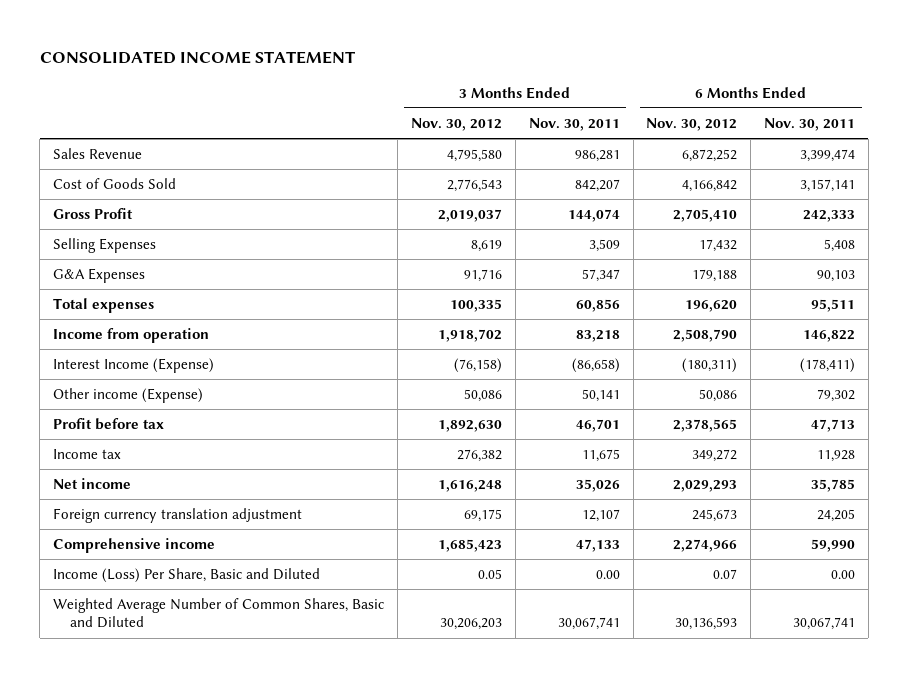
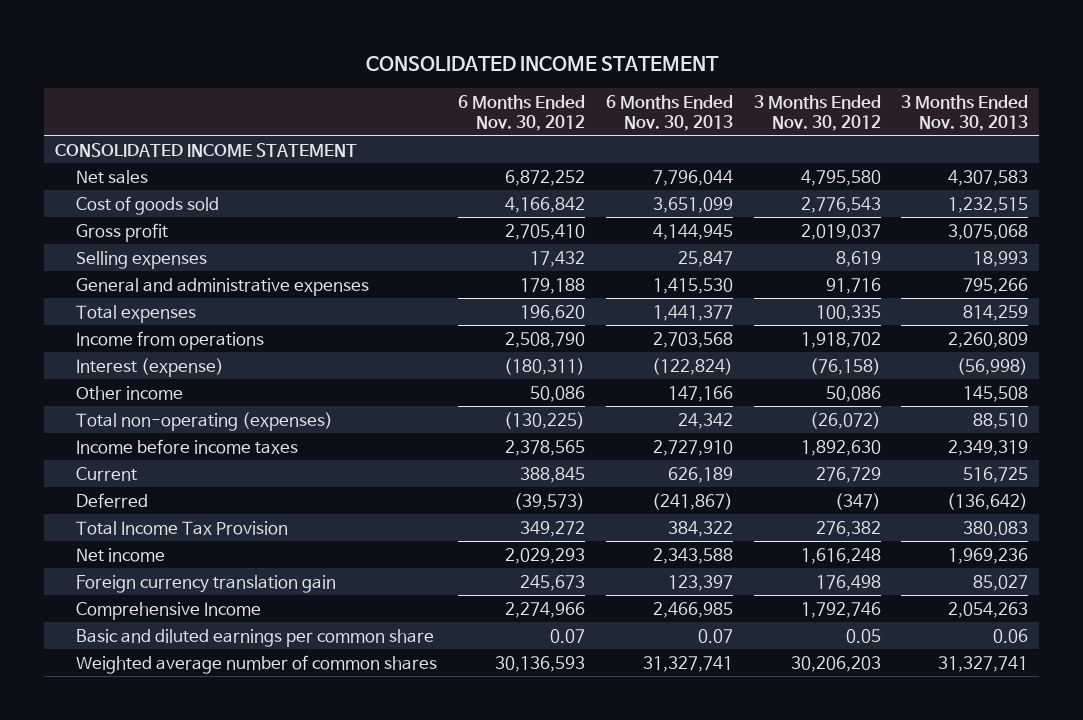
- | 3 Months Ended Nov. 30, 2012 | 3 Months Ended Nov. 30, 2011 | 6 Months Ended Nov. 30, 2012 | 6 Months Ended Nov. 30, 2011
+ | 6 Months Ended Nov. 30, 2012 | 6 Months Ended Nov. 30, 2013 | 3 Months Ended Nov. 30, 2012 | 3 Months Ended Nov. 30, 2013
- Sales Revenue | 4,795,580 | 986,281 | 6,872,252 | 3,399,474
- Cost of Goods Sold | 2,776,543 | 842,207 | 4,166,842 | 3,157,141
- Gross Profit | 2,019,037 | 144,074 | 2,705,410 | 242,333
- Selling Expenses | 8,619 | 3,509 | 17,432 | 5,408
- G&A Expenses | 91,716 | 57,347 | 179,188 | 90,103
+ CONSOLIDATED INCOME STATEMENT
+ Net sales | 6,872,252 | 7,796,044 | 4,795,580 | 4,307,583
+ Cost of goods sold | 4,166,842 | 3,651,099 | 2,776,543 | 1,232,515
+ Gross profit | 2,705,410 | 4,144,945 | 2,019,037 | 3,075,068
+ Selling expenses | 17,432 | 25,847 | 8,619 | 18,993
+ General and administrative expenses | 179,188 | 1,415,530 | 91,716 | 795,266
- Income from operation | 1,918,702 | 83,218 | 2,508,790 | 146,822
- Interest Income (Expense) | (76,158) | (86,658) | (180,311) | (178,411)
- Other income (Expense) | 50,086 | 50,141 | 50,086 | 79,302
- Profit before tax | 1,892,630 | 46,701 | 2,378,565 | 47,713
- Income tax | 276,382 | 11,675 | 349,272 | 11,928
+ Income from operations | 2,508,790 | 2,703,568 | 1,918,702 | 2,260,809
+ Interest (expense) | (180,311) | (122,824) | (76,158) | (56,998)
+ Other income | 50,086 | 147,166 | 50,086 | 145,508
+ Total non-operating (expenses) | (130,225) | 24,342 | (26,072) | 88,510
+ Income before income taxes | 2,378,565 | 2,727,910 | 1,892,630 | 2,349,319
+ Current | 388,845 | 626,189 | 276,729 | 516,725
+ Deferred | (39,573) | (241,867) | (347) | (136,642)
+ Total Income Tax Provision | 349,272 | 384,322 | 276,382 | 380,083
- Foreign currency translation adjustment | 69,175 | 12,107 | 245,673 | 24,205
- Comprehensive income | 1,685,423 | 47,133 | 2,274,966 | 59,990
- Income (Loss) Per Share, Basic and Diluted | 0.05 | 0.00 | 0.07 | 0.00
- Weighted Average Number of Common Shares, Basic and Diluted | 30,206,203 | 30,067,741 | 30,136,593 | 30,067,741
+ Foreign currency translation gain | 245,673 | 123,397 | 176,498 | 85,027
+ Comprehensive Income | 2,274,966 | 2,466,985 | 1,792,746 | 2,054,263
+ Basic and diluted earnings per common share | 0.07 | 0.07 | 0.05 | 0.06
+ Weighted average number of common shares | 30,136,593 | 31,327,741 | 30,206,203 | 31,327,741

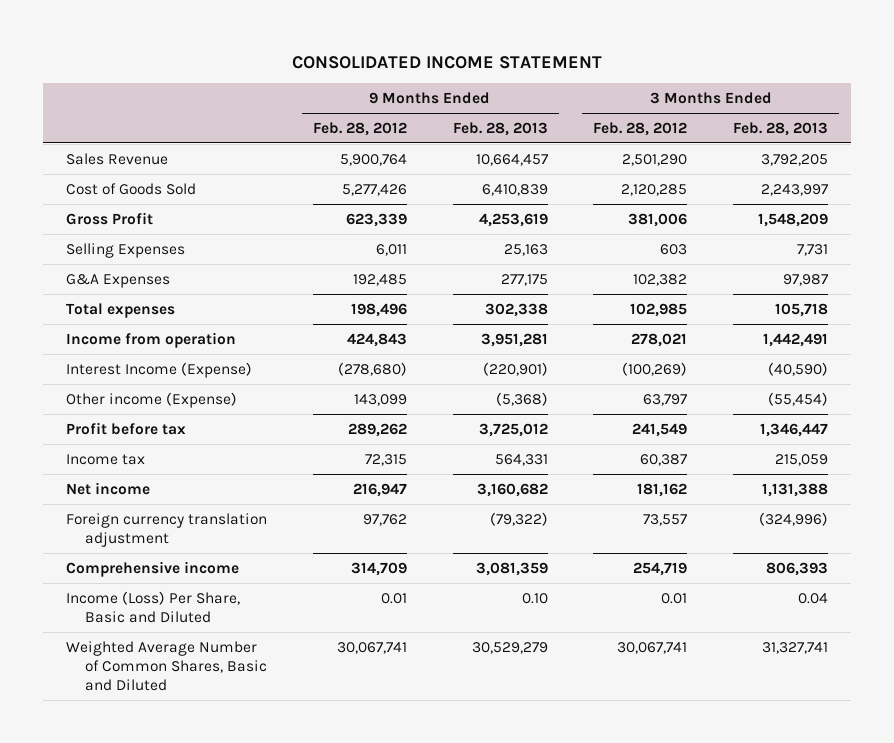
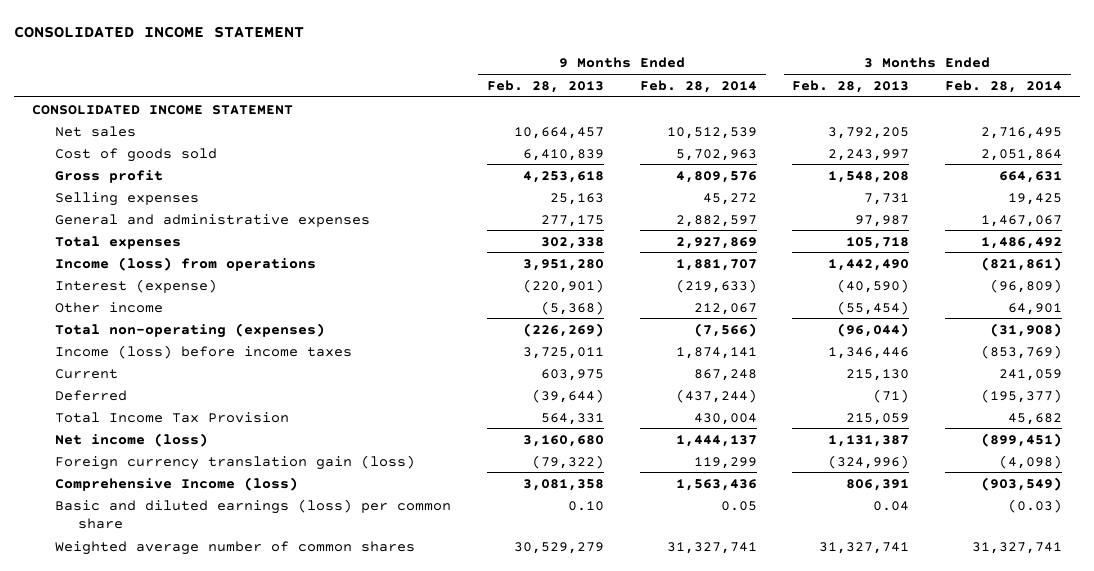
- | 9 Months Ended Feb. 28, 2012 | 9 Months Ended Feb. 28, 2013 | 3 Months Ended Feb. 28, 2012 | 3 Months Ended Feb. 28, 2013
+ | 9 Months Ended Feb. 28, 2013 | 9 Months Ended Feb. 28, 2014 | 3 Months Ended Feb. 28, 2013 | 3 Months Ended Feb. 28, 2014
- Sales Revenue | 5,900,764 | 10,664,457 | 2,501,290 | 3,792,205
- Cost of Goods Sold | 5,277,426 | 6,410,839 | 2,120,285 | 2,243,997
- Gross Profit | 623,339 | 4,253,619 | 381,006 | 1,548,209
- Selling Expenses | 6,011 | 25,163 | 603 | 7,731
- G&A Expenses | 192,485 | 277,175 | 102,382 | 97,987
+ CONSOLIDATED INCOME STATEMENT
+ Net sales | 10,664,457 | 10,512,539 | 3,792,205 | 2,716,495
+ Cost of goods sold | 6,410,839 | 5,702,963 | 2,243,997 | 2,051,864
+ Gross profit | 4,253,618 | 4,809,576 | 1,548,208 | 664,631
+ Selling expenses | 25,163 | 45,272 | 7,731 | 19,425
+ General and administrative expenses | 277,175 | 2,882,597 | 97,987 | 1,467,067
- Income from operation | 424,843 | 3,951,281 | 278,021 | 1,442,491
- Interest Income (Expense) | (278,680) | (220,901) | (100,269) | (40,590)
- Other income (Expense) | 143,099 | (5,368) | 63,797 | (55,454)
- Profit before tax | 289,262 | 3,725,012 | 241,549 | 1,346,447
- Income tax | 72,315 | 564,331 | 60,387 | 215,059
- Net income | 216,947 | 3,160,682 | 181,162 | 1,131,388
- Foreign currency translation adjustment | 97,762 | (79,322) | 73,557 | (324,996)
- Comprehensive income | 314,709 | 3,081,359 | 254,719 | 806,393
- Income (Loss) Per Share, Basic and Diluted | 0.01 | 0.10 | 0.01 | 0.04
- Weighted Average Number of Common Shares, Basic and Diluted | 30,067,741 | 30,529,279 | 30,067,741 | 31,327,741
+ Income (loss) from operations | 3,951,280 | 1,881,707 | 1,442,490 | (821,861)
+ Interest (expense) | (220,901) | (219,633) | (40,590) | (96,809)
+ Other income | (5,368) | 212,067 | (55,454) | 64,901
+ Total non-operating (expenses) | (226,269) | (7,566) | (96,044) | (31,908)
+ Income (loss) before income taxes | 3,725,011 | 1,874,141 | 1,346,446 | (853,769)
+ Current | 603,975 | 867,248 | 215,130 | 241,059
+ Deferred | (39,644) | (437,244) | (71) | (195,377)
+ Total Income Tax Provision | 564,331 | 430,004 | 215,059 | 45,682
+ Net income (loss) | 3,160,680 | 1,444,137 | 1,131,387 | (899,451)
+ Foreign currency translation gain (loss) | (79,322) | 119,299 | (324,996) | (4,098)
+ Comprehensive Income (loss) | 3,081,358 | 1,563,436 | 806,391 | (903,549)
+ Basic and diluted earnings (loss) per common share | 0.10 | 0.05 | 0.04 | (0.03)
+ Weighted average number of common shares | 30,529,279 | 31,327,741 | 31,327,741 | 31,327,741

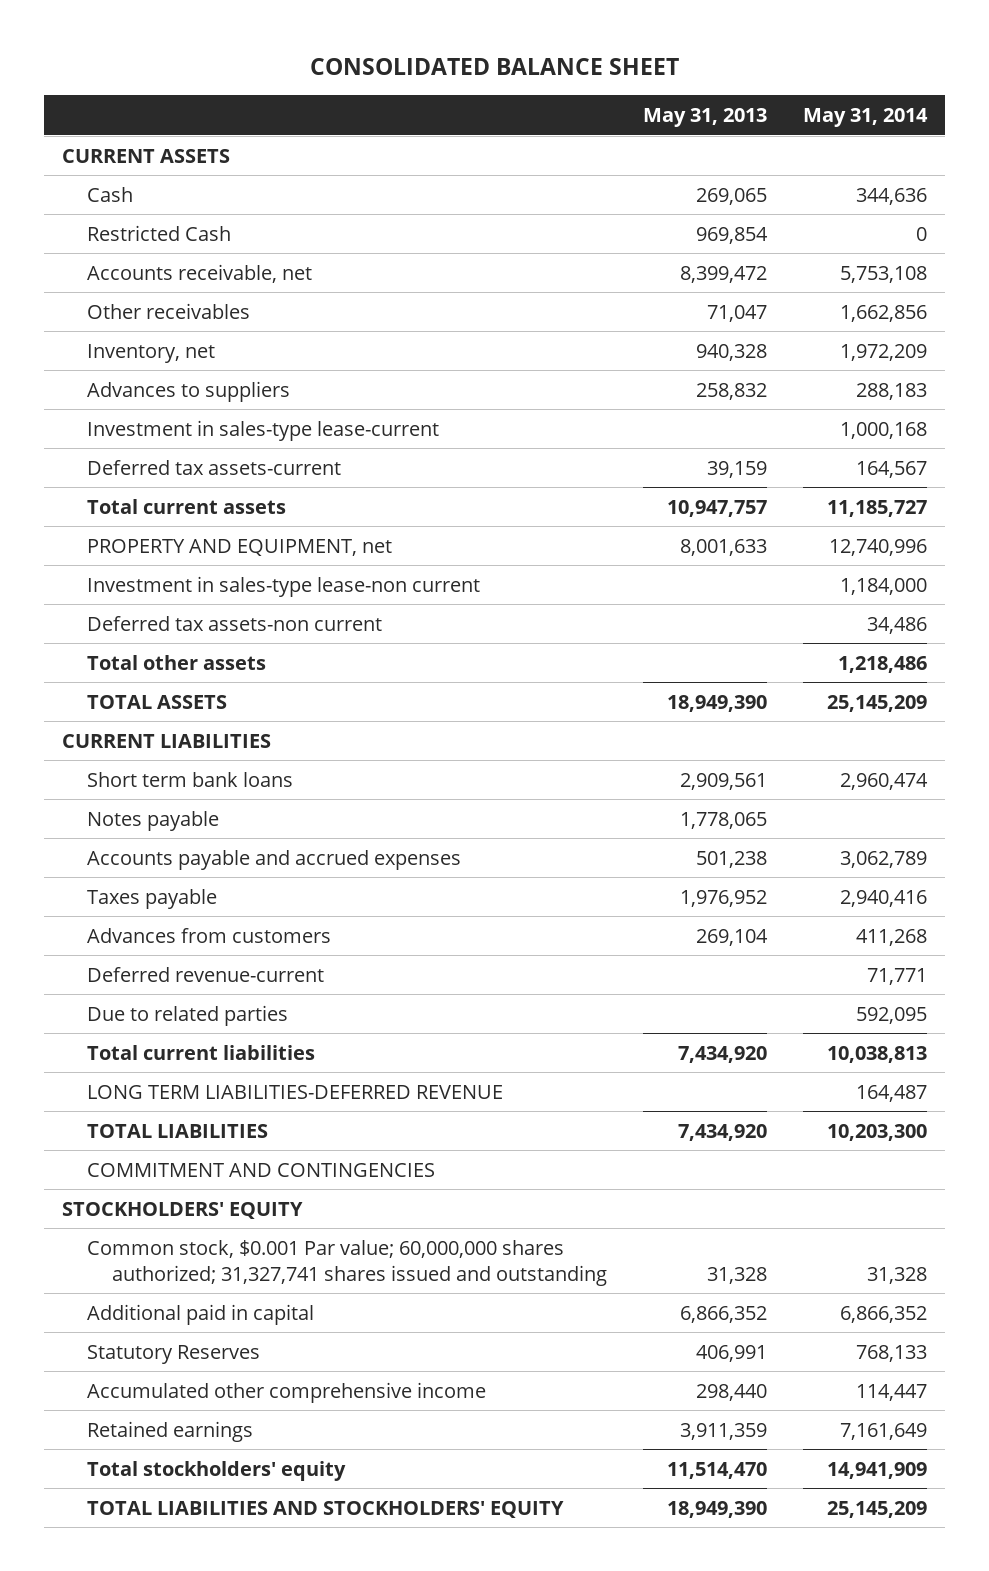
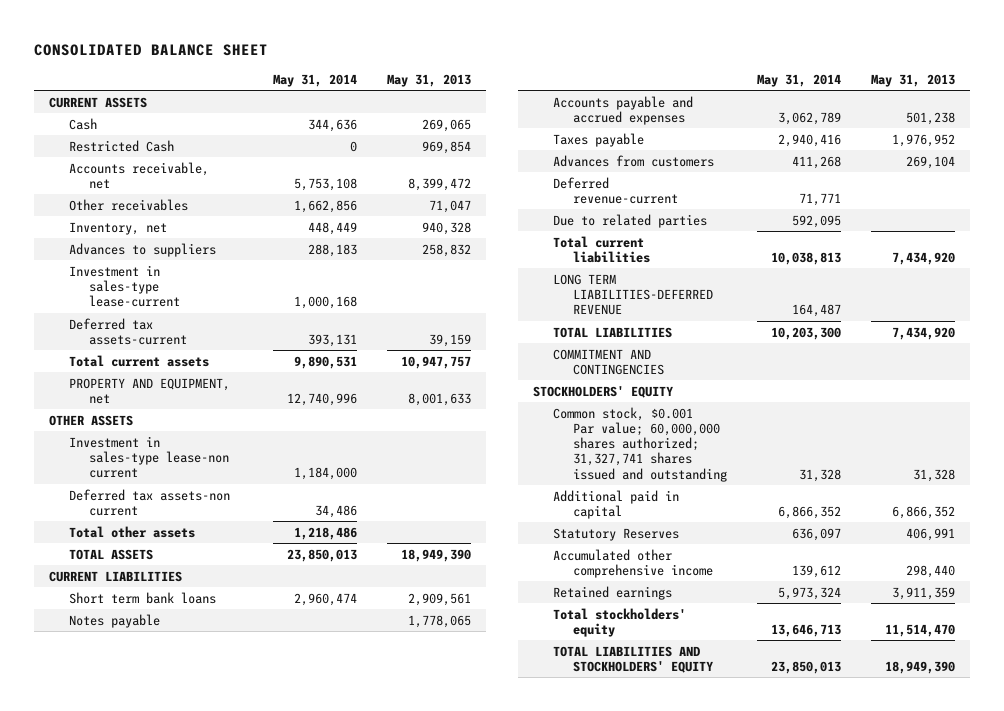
- | May 31, 2013 | May 31, 2014
+ | May 31, 2014 | May 31, 2013
- Inventory, net | 940,328 | 1,972,209
+ Inventory, net | 448,449 | 940,328
- Deferred tax assets-current | 39,159 | 164,567
- Total current assets | 10,947,757 | 11,185,727
+ Deferred tax assets-current | 393,131 | 39,159
+ Total current assets | 9,890,531 | 10,947,757
+ OTHER ASSETS
- TOTAL ASSETS | 18,949,390 | 25,145,209
+ TOTAL ASSETS | 23,850,013 | 18,949,390
- Statutory Reserves | 406,991 | 768,133
- Accumulated other comprehensive income | 298,440 | 114,447
- Retained earnings | 3,911,359 | 7,161,649
- Total stockholders' equity | 11,514,470 | 14,941,909
- TOTAL LIABILITIES AND STOCKHOLDERS' EQUITY | 18,949,390 | 25,145,209
+ Statutory Reserves | 636,097 | 406,991
+ Accumulated other comprehensive income | 139,612 | 298,440
+ Retained earnings | 5,973,324 | 3,911,359
+ Total stockholders' equity | 13,646,713 | 11,514,470
+ TOTAL LIABILITIES AND STOCKHOLDERS' EQUITY | 23,850,013 | 18,949,390

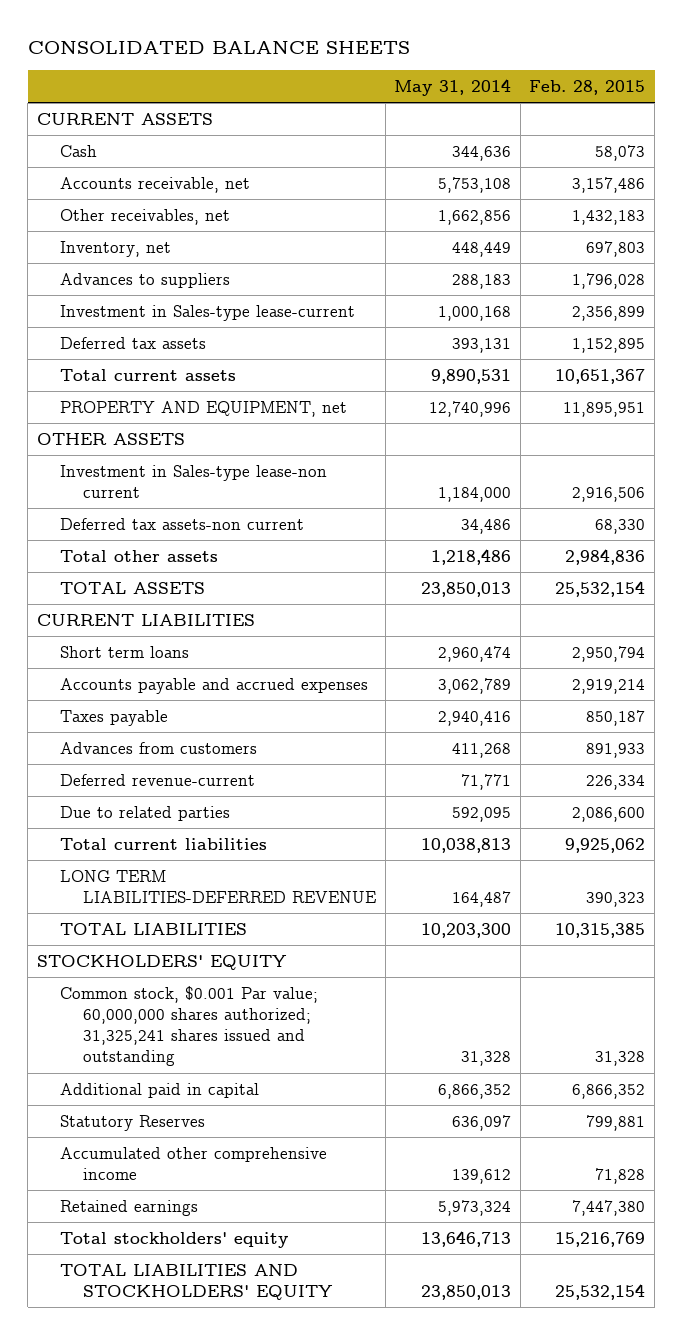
- CONSOLIDATED BALANCE SHEET
+ CONSOLIDATED BALANCE SHEETS
- | May 31, 2014 | May 31, 2013
+ | May 31, 2014 | Feb. 28, 2015
- Restricted Cash | 0 | 969,854
- Other receivables | 1,662,856 | 71,047
+ Other receivables, net | 1,662,856 | 1,432,183
- Investment in sales-type lease-current | 1,000,168 |
- Deferred tax assets-current | 393,131 | 39,159
+ Investment in Sales-type lease-current | 1,000,168 | 2,356,899
+ Deferred tax assets | 393,131 | 1,152,895
- Investment in sales-type lease-non current | 1,184,000 |
+ Investment in Sales-type lease-non current | 1,184,000 | 2,916,506
- Short term bank loans | 2,960,474 | 2,909,561
- Notes payable | | 1,778,065
+ Short term loans | 2,960,474 | 2,950,794
- COMMITMENT AND CONTINGENCIES
- Common stock, $0.001 Par value; 60,000,000 shares authorized; 31,327,741 shares issued and outstanding | 31,328 | 31,328
+ Common stock, $0.001 Par value; 60,000,000 shares authorized; 31,325,241 shares issued and outstanding | 31,328 | 31,328

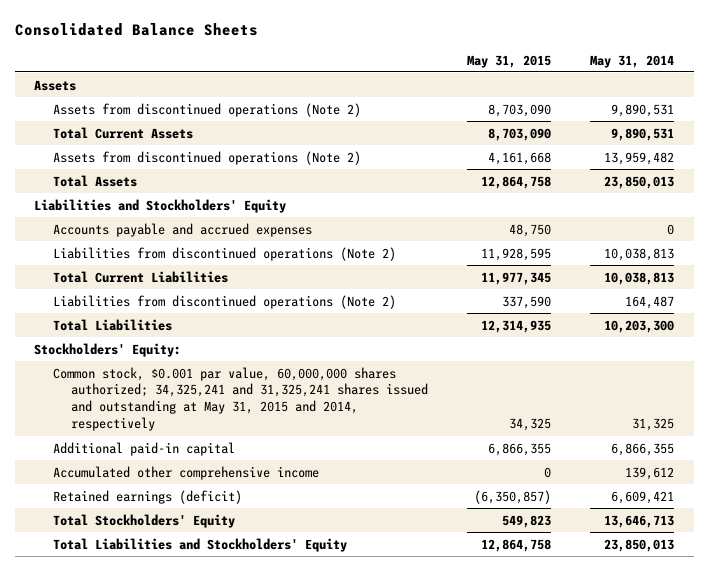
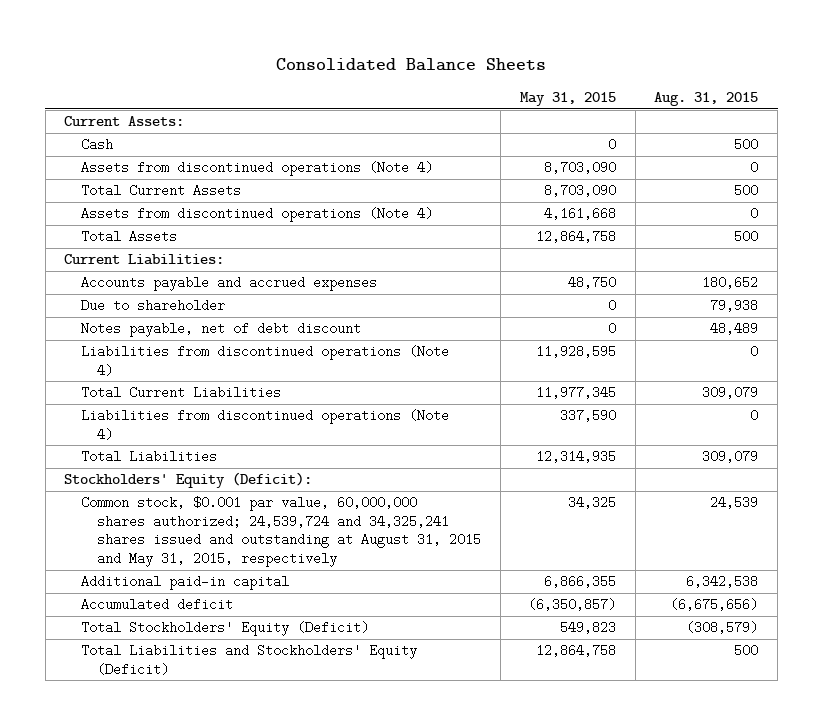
- | May 31, 2015 | May 31, 2014
+ | May 31, 2015 | Aug. 31, 2015
- Assets
- Assets from discontinued operations (Note 2) | 8,703,090 | 9,890,531
+ Current Assets:
+ Cash | 0 | 500
+ Assets from discontinued operations (Note 4) | 8,703,090 | 0
- Assets from discontinued operations (Note 2) | 4,161,668 | 13,959,482
+ Assets from discontinued operations (Note 4) | 4,161,668 | 0
- Liabilities and Stockholders' Equity
+ Current Liabilities:
- Liabilities from discontinued operations (Note 2) | 11,928,595 | 10,038,813
+ Due to shareholder | 0 | 79,938
+ Notes payable, net of debt discount | 0 | 48,489
+ Liabilities from discontinued operations (Note 4) | 11,928,595 | 0
- Liabilities from discontinued operations (Note 2) | 337,590 | 164,487
+ Liabilities from discontinued operations (Note 4) | 337,590 | 0
- Stockholders' Equity:
- Common stock, $0.001 par value, 60,000,000 shares authorized; 34,325,241 and 31,325,241 shares issued and outstanding at May 31, 2015 and 2014, respectively | 34,325 | 31,325
+ Stockholders' Equity (Deficit):
+ Common stock, $0.001 par value, 60,000,000 shares authorized; 24,539,724 and 34,325,241 shares issued and outstanding at August 31, 2015 and May 31, 2015, respectively | 34,325 | 24,539
- Accumulated other comprehensive income | 0 | 139,612
- Retained earnings (deficit) | (6,350,857) | 6,609,421
- Total Stockholders' Equity | 549,823 | 13,646,713
- Total Liabilities and Stockholders' Equity | 12,864,758 | 23,850,013
+ Accumulated deficit | (6,350,857) | (6,675,656)
+ Total Stockholders' Equity (Deficit) | 549,823 | (308,579)
+ Total Liabilities and Stockholders' Equity (Deficit) | 12,864,758 | 500

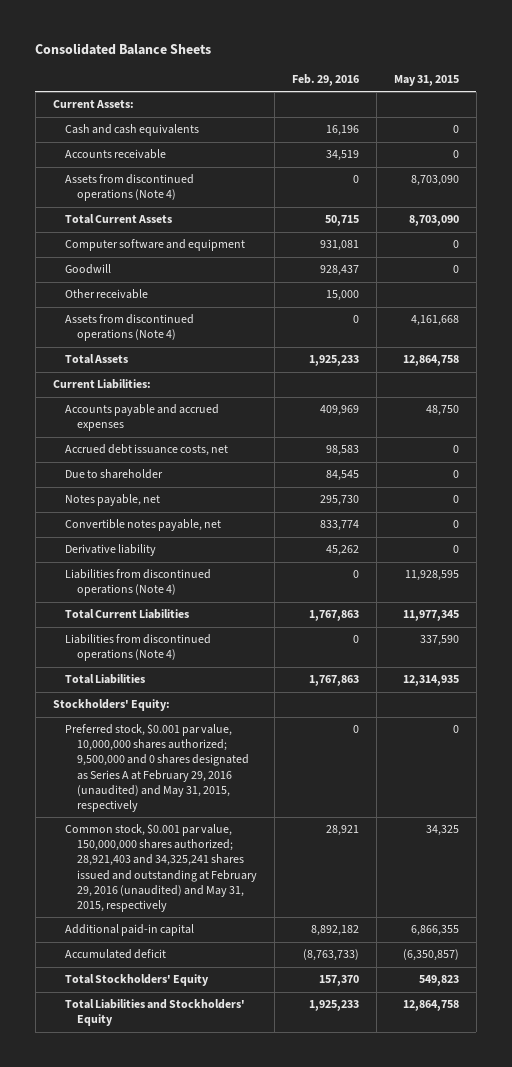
- | May 31, 2015 | Aug. 31, 2015
+ | Feb. 29, 2016 | May 31, 2015
- Cash | 0 | 500
+ Cash and cash equivalents | 16,196 | 0
+ Accounts receivable | 34,519 | 0
+ Computer software and equipment | 931,081 | 0
+ Goodwill | 928,437 | 0
+ Other receivable | 15,000 |
+ Accrued debt issuance costs, net | 98,583 | 0
- Notes payable, net of debt discount | 0 | 48,489
+ Notes payable, net | 295,730 | 0
+ Convertible notes payable, net | 833,774 | 0
+ Derivative liability | 45,262 | 0
- Stockholders' Equity (Deficit):
- Common stock, $0.001 par value, 60,000,000 shares authorized; 24,539,724 and 34,325,241 shares issued and outstanding at August 31, 2015 and May 31, 2015, respectively | 34,325 | 24,539
+ Stockholders' Equity:
+ Preferred stock, $0.001 par value, 10,000,000 shares authorized; 9,500,000 and 0 shares designated as Series A at February 29, 2016 (unaudited) and May 31, 2015, respectively | 0 | 0
+ Common stock, $0.001 par value, 150,000,000 shares authorized; 28,921,403 and 34,325,241 shares issued and outstanding at February 29, 2016 (unaudited) and May 31, 2015, respectively | 28,921 | 34,325
- Total Stockholders' Equity (Deficit) | 549,823 | (308,579)
- Total Liabilities and Stockholders' Equity (Deficit) | 12,864,758 | 500
+ Total Stockholders' Equity | 157,370 | 549,823
+ Total Liabilities and Stockholders' Equity | 1,925,233 | 12,864,758

